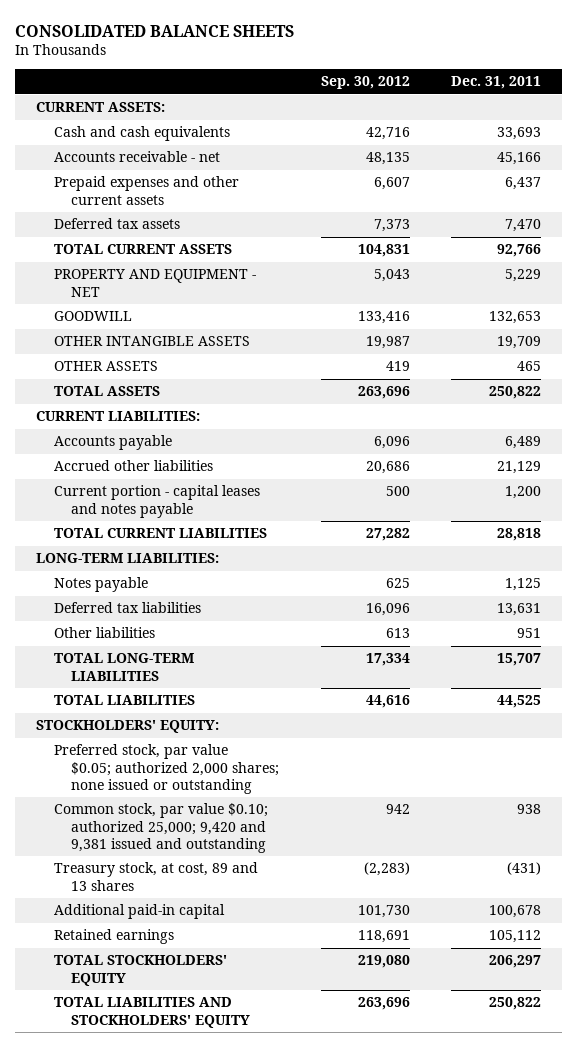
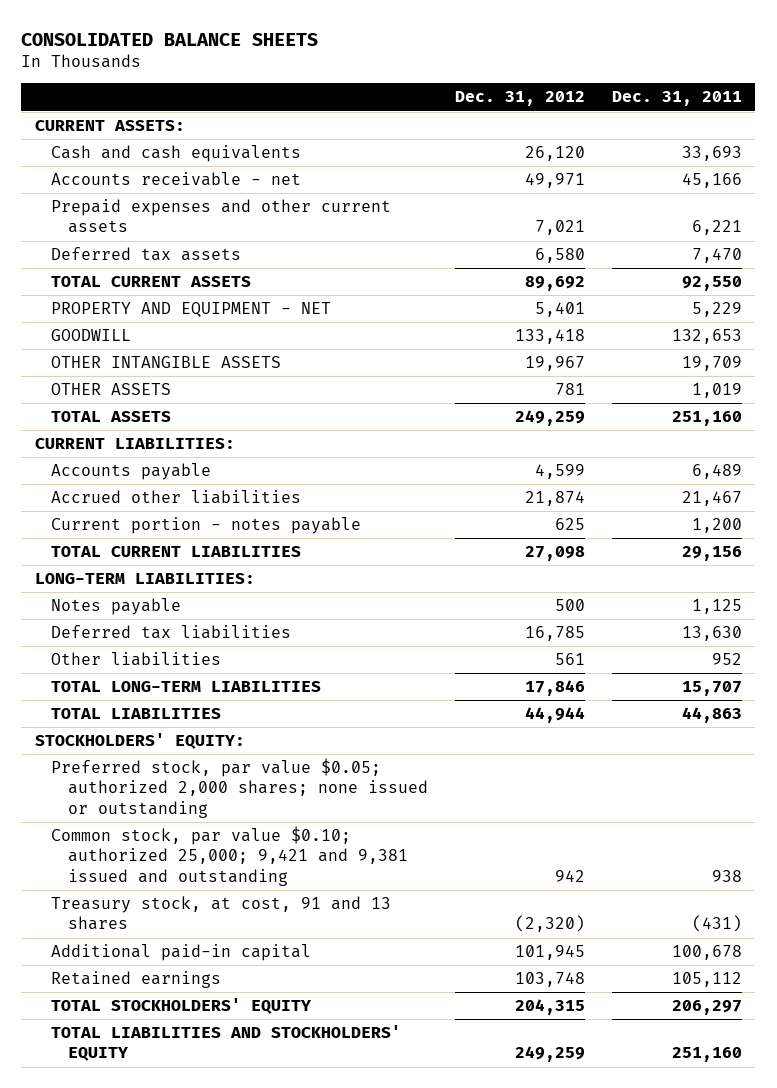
- | Sep. 30, 2012 | Dec. 31, 2011
+ | Dec. 31, 2012 | Dec. 31, 2011
- Prepaid expenses and other current assets | 6,607 | 6,437
+ Prepaid expenses and other current assets | 7,021 | 6,221
- TOTAL CURRENT ASSETS | 104,831 | 92,766
+ TOTAL CURRENT ASSETS | 89,692 | 92,550
- OTHER ASSETS | 419 | 465
- TOTAL ASSETS | 263,696 | 250,822
+ OTHER ASSETS | 781 | 1,019
+ TOTAL ASSETS | 249,259 | 251,160
- Accrued other liabilities | 20,686 | 21,129
- Current portion - capital leases and notes payable | 500 | 1,200
- TOTAL CURRENT LIABILITIES | 27,282 | 28,818
+ Accrued other liabilities | 21,874 | 21,467
+ Current portion - notes payable | 625 | 1,200
+ TOTAL CURRENT LIABILITIES | 27,098 | 29,156
- Deferred tax liabilities | 16,096 | 13,631
- Other liabilities | 613 | 951
+ Deferred tax liabilities | 16,785 | 13,630
+ Other liabilities | 561 | 952
- TOTAL LIABILITIES | 44,616 | 44,525
+ TOTAL LIABILITIES | 44,944 | 44,863
- Common stock, par value $0.10; authorized 25,000; 9,420 and 9,381 issued and outstanding | 942 | 938
- Treasury stock, at cost, 89 and 13 shares | (2,283) | (431)
+ Common stock, par value $0.10; authorized 25,000; 9,421 and 9,381 issued and outstanding | 942 | 938
+ Treasury stock, at cost, 91 and 13 shares | (2,320) | (431)
- TOTAL LIABILITIES AND STOCKHOLDERS' EQUITY | 263,696 | 250,822
+ TOTAL LIABILITIES AND STOCKHOLDERS' EQUITY | 249,259 | 251,160

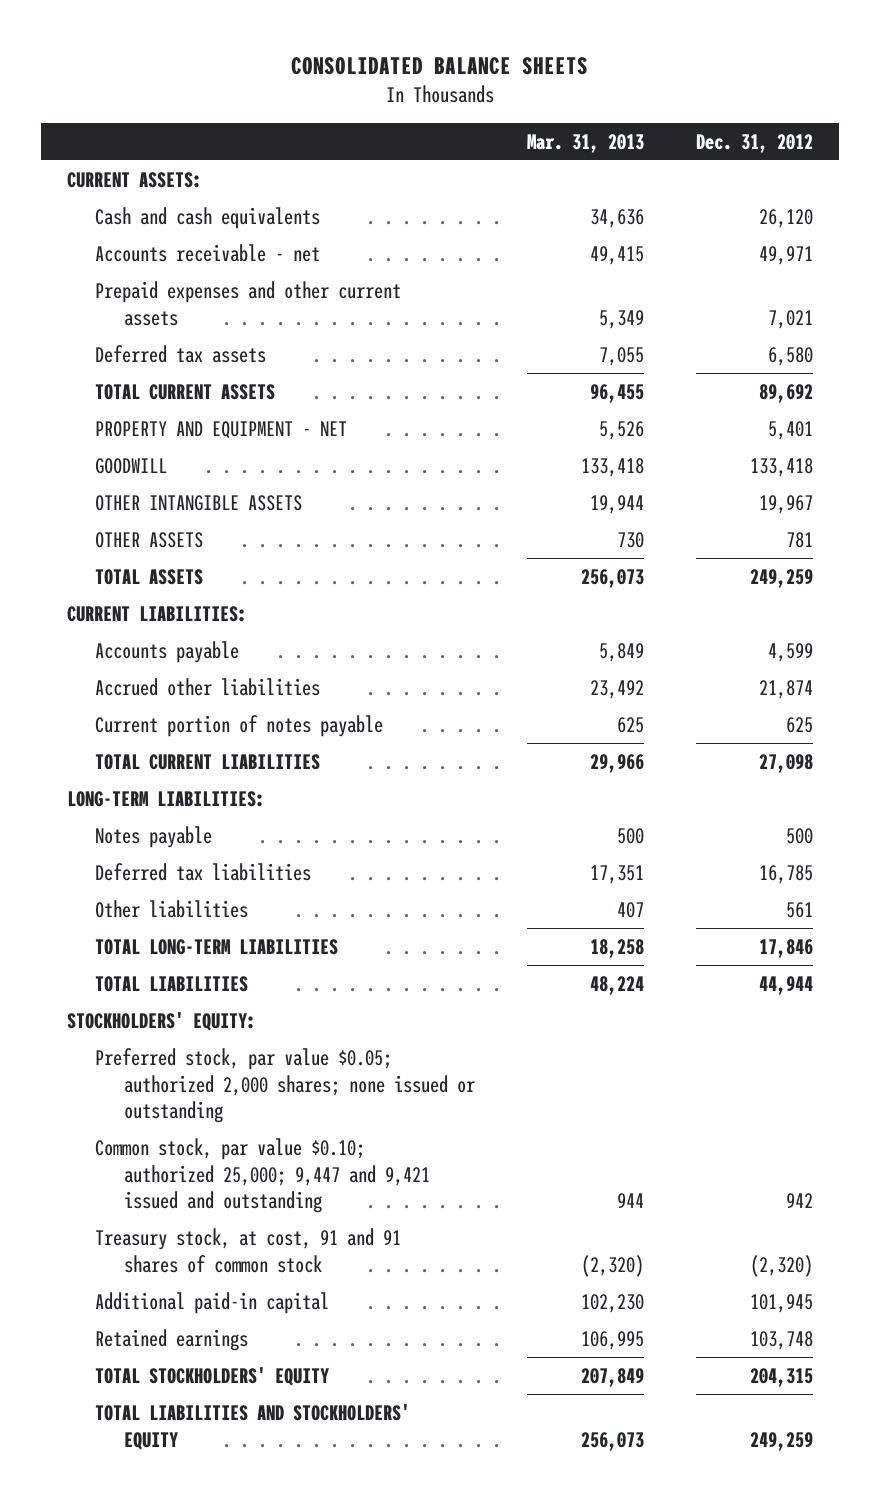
- | Dec. 31, 2012 | Dec. 31, 2011
+ | Mar. 31, 2013 | Dec. 31, 2012
- Current portion - notes payable | 625 | 1,200
+ Current portion of notes payable | 625 | 625
- Common stock, par value $0.10; authorized 25,000; 9,421 and 9,381 issued and outstanding | 942 | 938
- Treasury stock, at cost, 91 and 13 shares | (2,320) | (431)
+ Common stock, par value $0.10; authorized 25,000; 9,447 and 9,421 issued and outstanding | 944 | 942
+ Treasury stock, at cost, 91 and 91 shares of common stock | (2,320) | (2,320)

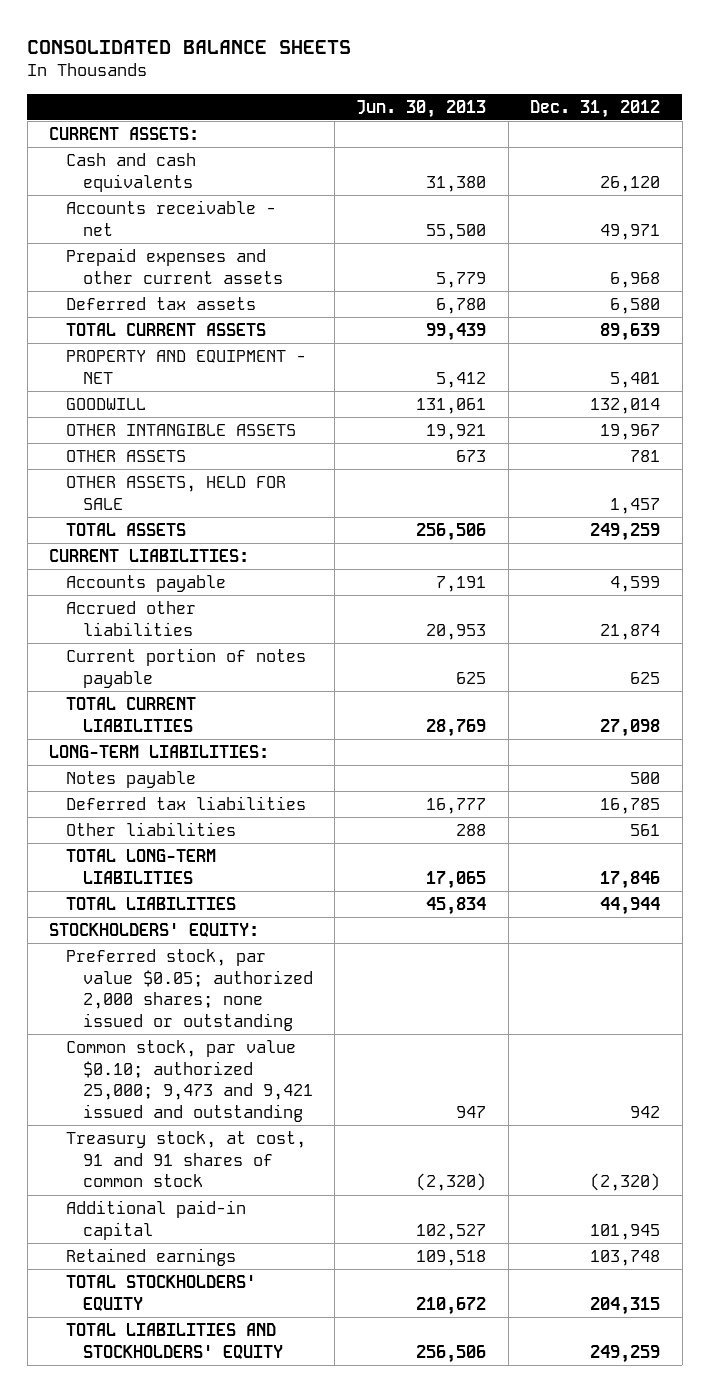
- | Mar. 31, 2013 | Dec. 31, 2012
+ | Jun. 30, 2013 | Dec. 31, 2012
- Prepaid expenses and other current assets | 5,349 | 7,021
+ Prepaid expenses and other current assets | 5,779 | 6,968
- TOTAL CURRENT ASSETS | 96,455 | 89,692
+ TOTAL CURRENT ASSETS | 99,439 | 89,639
- GOODWILL | 133,418 | 133,418
+ GOODWILL | 131,061 | 132,014
+ OTHER ASSETS, HELD FOR SALE | | 1,457
- Common stock, par value $0.10; authorized 25,000; 9,447 and 9,421 issued and outstanding | 944 | 942
+ Common stock, par value $0.10; authorized 25,000; 9,473 and 9,421 issued and outstanding | 947 | 942

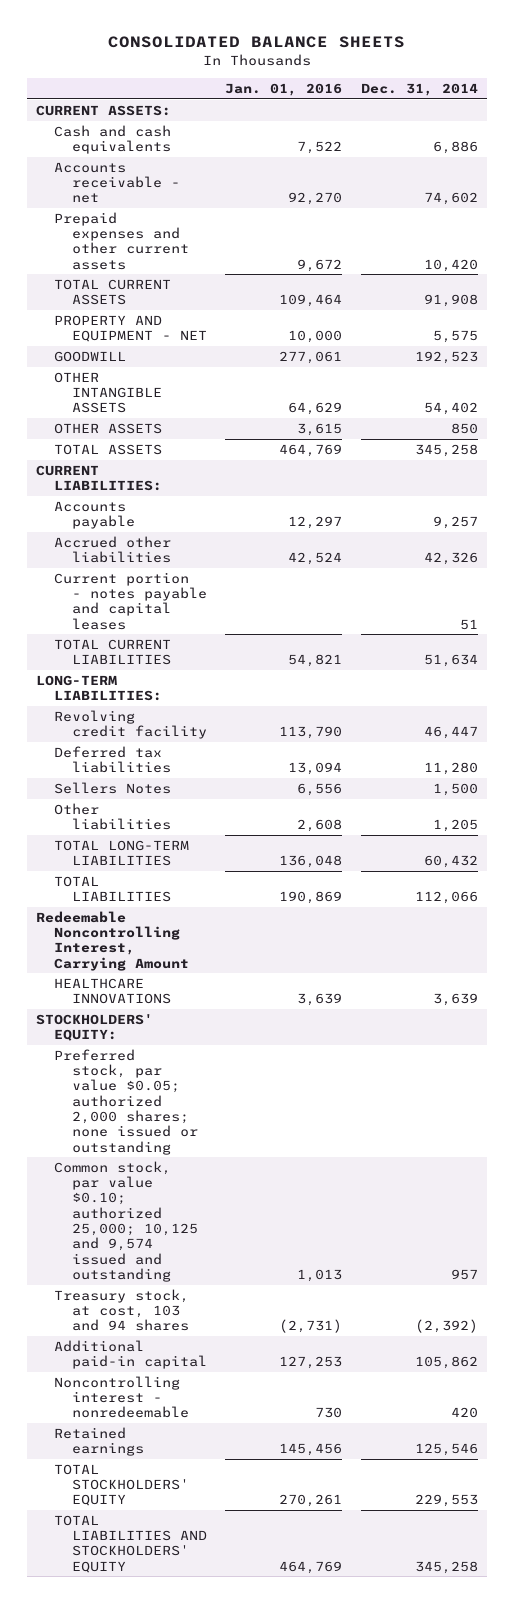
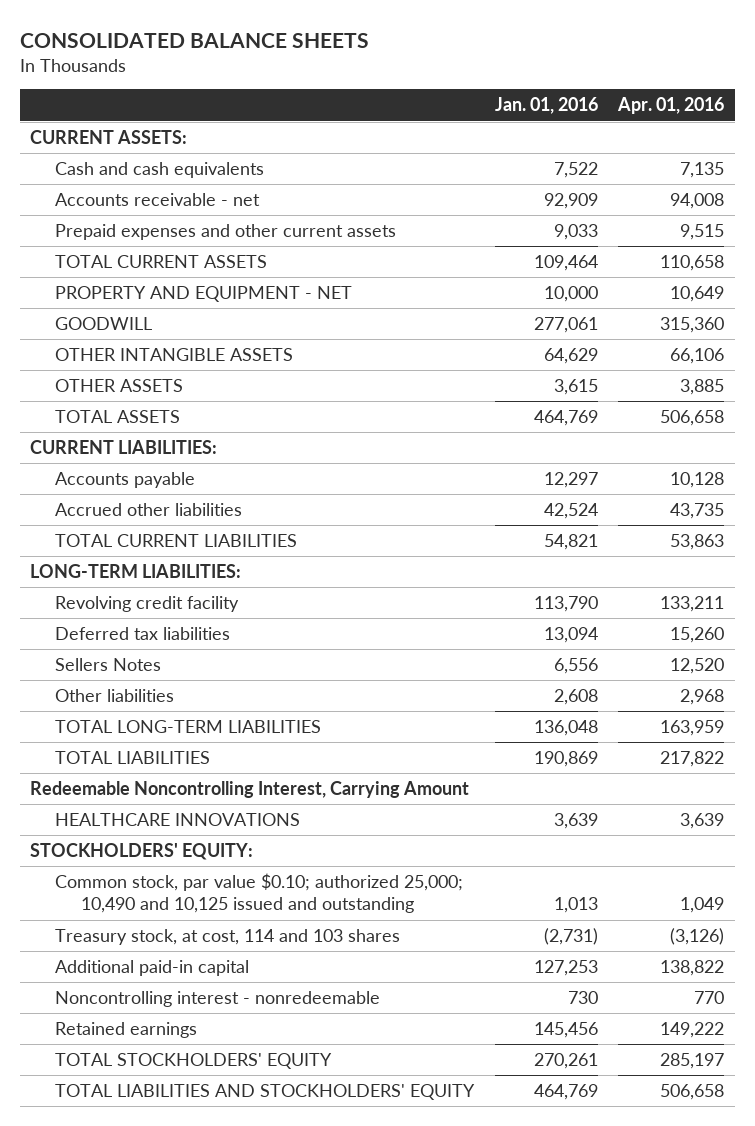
- | Jan. 01, 2016 | Dec. 31, 2014
+ | Jan. 01, 2016 | Apr. 01, 2016
- Accounts receivable - net | 92,270 | 74,602
- Prepaid expenses and other current assets | 9,672 | 10,420
+ Accounts receivable - net | 92,909 | 94,008
+ Prepaid expenses and other current assets | 9,033 | 9,515
- Current portion - notes payable and capital leases | | 51
- Preferred stock, par value $0.05; authorized 2,000 shares; none issued or outstanding
- Common stock, par value $0.10; authorized 25,000; 10,125 and 9,574 issued and outstanding | 1,013 | 957
- Treasury stock, at cost, 103 and 94 shares | (2,731) | (2,392)
+ Common stock, par value $0.10; authorized 25,000; 10,490 and 10,125 issued and outstanding | 1,013 | 1,049
+ Treasury stock, at cost, 114 and 103 shares | (2,731) | (3,126)

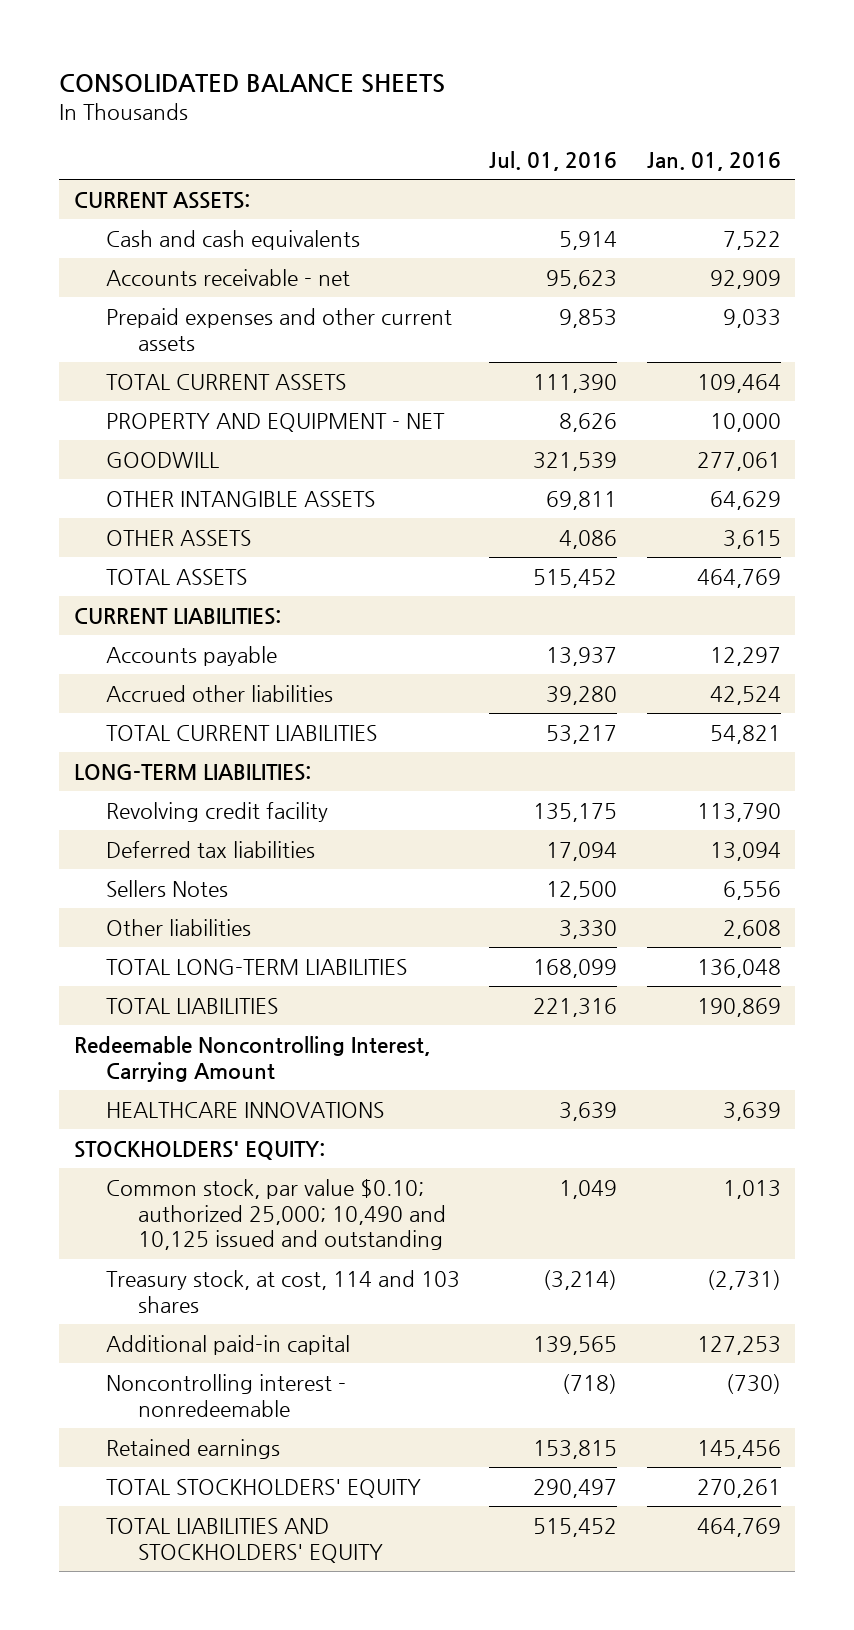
- | Jan. 01, 2016 | Apr. 01, 2016
+ | Jul. 01, 2016 | Jan. 01, 2016
- Noncontrolling interest - nonredeemable | 730 | 770
+ Noncontrolling interest - nonredeemable | (718) | (730)

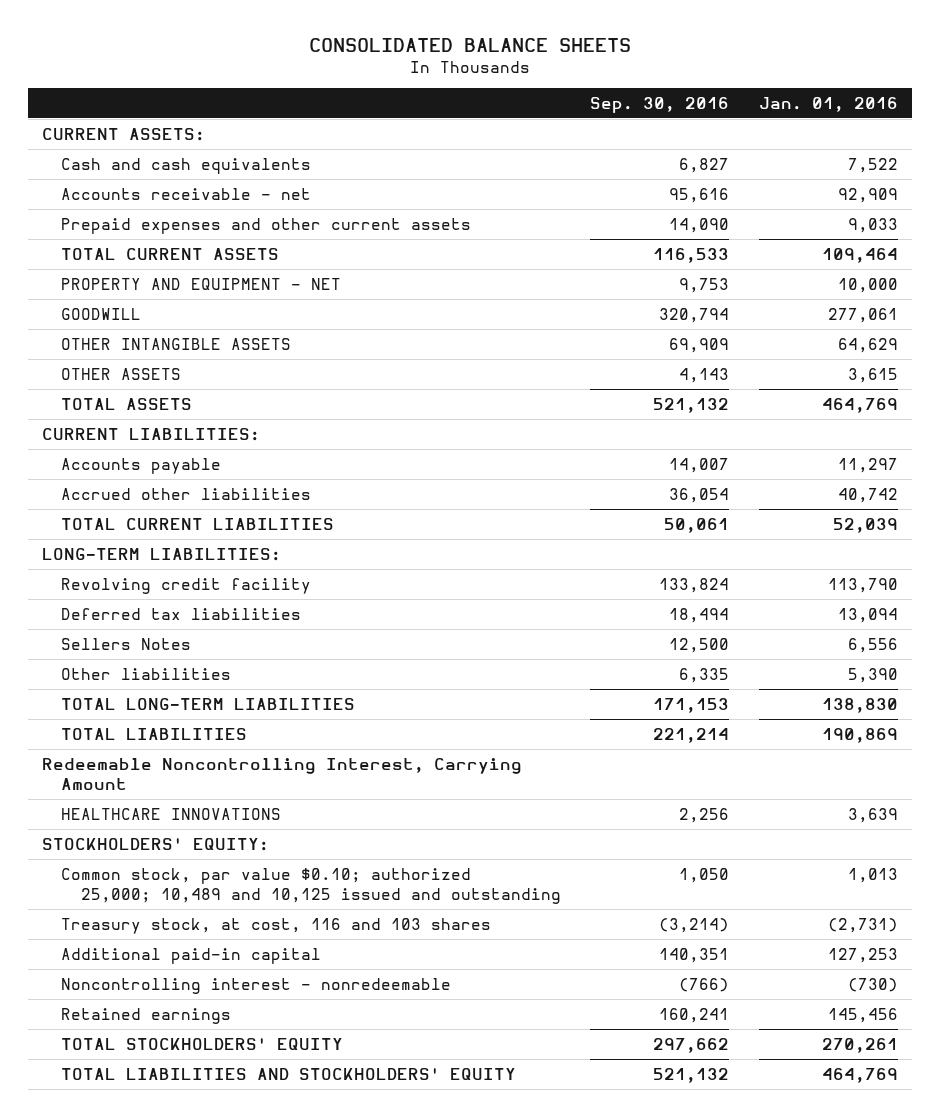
- | Jul. 01, 2016 | Jan. 01, 2016
+ | Sep. 30, 2016 | Jan. 01, 2016
- Accounts payable | 13,937 | 12,297
- Accrued other liabilities | 39,280 | 42,524
- TOTAL CURRENT LIABILITIES | 53,217 | 54,821
+ Accounts payable | 14,007 | 11,297
+ Accrued other liabilities | 36,054 | 40,742
+ TOTAL CURRENT LIABILITIES | 50,061 | 52,039
- Other liabilities | 3,330 | 2,608
- TOTAL LONG-TERM LIABILITIES | 168,099 | 136,048
+ Other liabilities | 6,335 | 5,390
+ TOTAL LONG-TERM LIABILITIES | 171,153 | 138,830
- Common stock, par value $0.10; authorized 25,000; 10,490 and 10,125 issued and outstanding | 1,049 | 1,013
- Treasury stock, at cost, 114 and 103 shares | (3,214) | (2,731)
+ Common stock, par value $0.10; authorized 25,000; 10,489 and 10,125 issued and outstanding | 1,050 | 1,013
+ Treasury stock, at cost, 116 and 103 shares | (3,214) | (2,731)

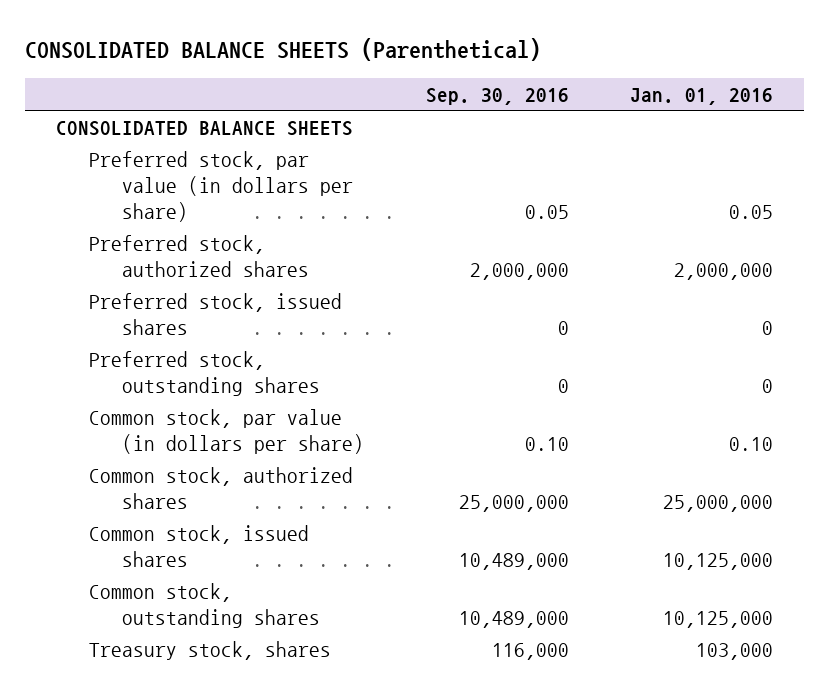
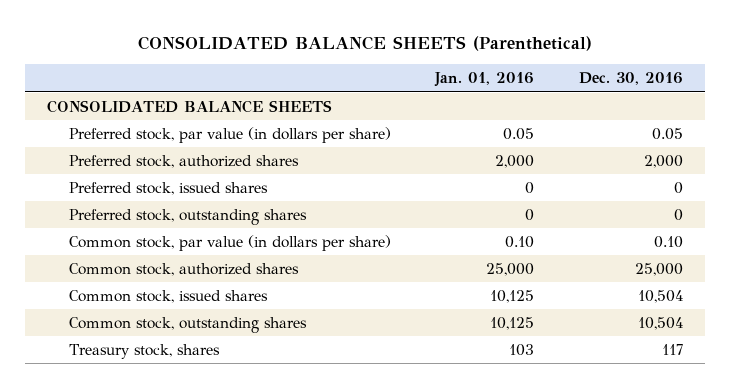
- | Sep. 30, 2016 | Jan. 01, 2016
+ | Jan. 01, 2016 | Dec. 30, 2016
- Preferred stock, authorized shares | 2,000,000 | 2,000,000
+ Preferred stock, authorized shares | 2,000 | 2,000
- Common stock, authorized shares | 25,000,000 | 25,000,000
- Common stock, issued shares | 10,489,000 | 10,125,000
- Common stock, outstanding shares | 10,489,000 | 10,125,000
- Treasury stock, shares | 116,000 | 103,000
+ Common stock, authorized shares | 25,000 | 25,000
+ Common stock, issued shares | 10,125 | 10,504
+ Common stock, outstanding shares | 10,125 | 10,504
+ Treasury stock, shares | 103 | 117

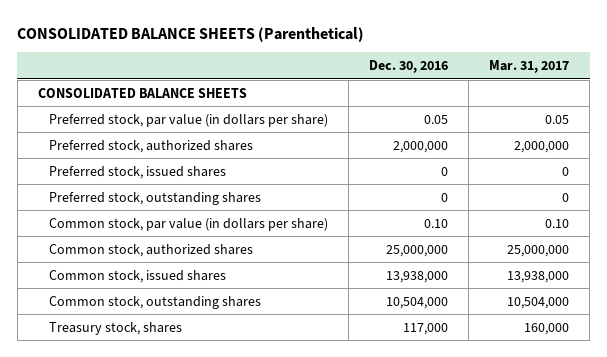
- | Jan. 01, 2016 | Dec. 30, 2016
+ | Dec. 30, 2016 | Mar. 31, 2017
- Preferred stock, authorized shares | 2,000 | 2,000
+ Preferred stock, authorized shares | 2,000,000 | 2,000,000
- Common stock, authorized shares | 25,000 | 25,000
- Common stock, issued shares | 10,125 | 10,504
- Common stock, outstanding shares | 10,125 | 10,504
- Treasury stock, shares | 103 | 117
+ Common stock, authorized shares | 25,000,000 | 25,000,000
+ Common stock, issued shares | 13,938,000 | 13,938,000
+ Common stock, outstanding shares | 10,504,000 | 10,504,000
+ Treasury stock, shares | 117,000 | 160,000

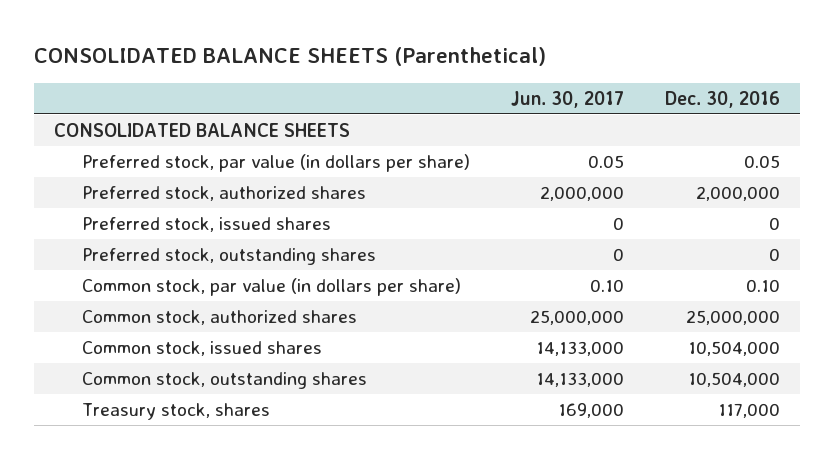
- | Dec. 30, 2016 | Mar. 31, 2017
+ | Jun. 30, 2017 | Dec. 30, 2016
- Common stock, issued shares | 13,938,000 | 13,938,000
+ Common stock, issued shares | 14,133,000 | 10,504,000

